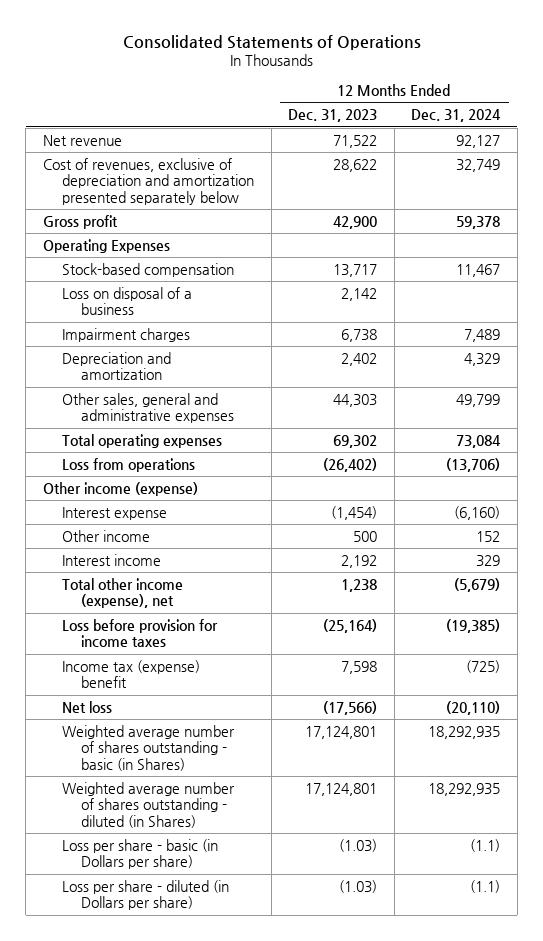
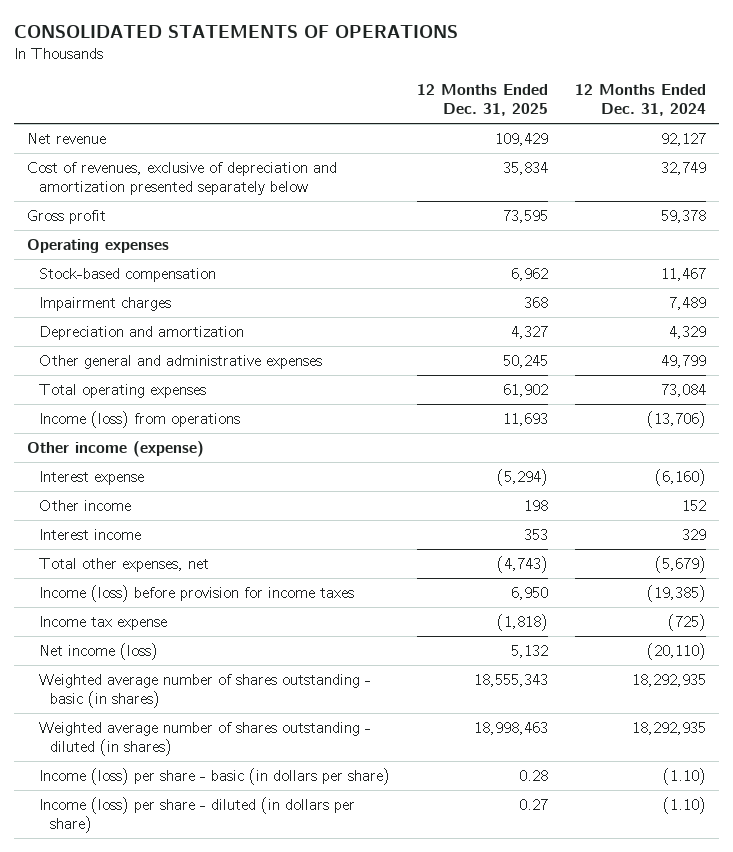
- Consolidated Statements of Operations
+ CONSOLIDATED STATEMENTS OF OPERATIONS
- | 12 Months Ended Dec. 31, 2023 | 12 Months Ended Dec. 31, 2024
+ | 12 Months Ended Dec. 31, 2025 | 12 Months Ended Dec. 31, 2024
- Operating Expenses
+ Operating expenses
- Loss on disposal of a business | 2,142 |
- Other sales, general and administrative expenses | 44,303 | 49,799
+ Other general and administrative expenses | 50,245 | 49,799
- Loss from operations | (26,402) | (13,706)
+ Income (loss) from operations | 11,693 | (13,706)
- Total other income (expense), net | 1,238 | (5,679)
- Loss before provision for income taxes | (25,164) | (19,385)
- Income tax (expense) benefit | 7,598 | (725)
- Net loss | (17,566) | (20,110)
- Weighted average number of shares outstanding - basic (in Shares) | 17,124,801 | 18,292,935
- Weighted average number of shares outstanding - diluted (in Shares) | 17,124,801 | 18,292,935
- Loss per share - basic (in Dollars per share) | (1.03) | (1.1)
- Loss per share - diluted (in Dollars per share) | (1.03) | (1.1)
+ Total other expenses, net | (4,743) | (5,679)
+ Income (loss) before provision for income taxes | 6,950 | (19,385)
+ Income tax expense | (1,818) | (725)
+ Net income (loss) | 5,132 | (20,110)
+ Weighted average number of shares outstanding - basic (in shares) | 18,555,343 | 18,292,935
+ Weighted average number of shares outstanding - diluted (in shares) | 18,998,463 | 18,292,935
+ Income (loss) per share - basic (in dollars per share) | 0.28 | (1.10)
+ Income (loss) per share - diluted (in dollars per share) | 0.27 | (1.10)

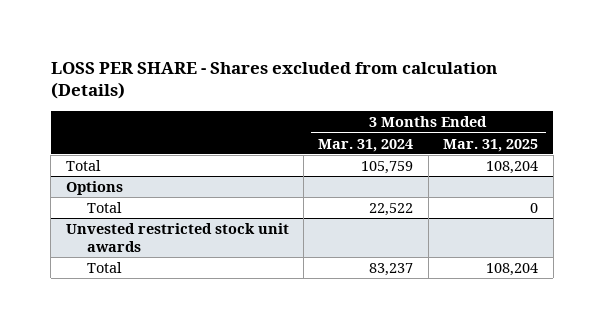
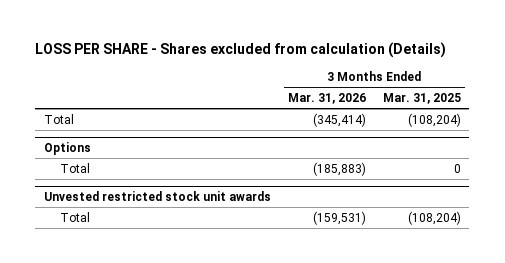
- | 3 Months Ended Mar. 31, 2024 | 3 Months Ended Mar. 31, 2025
+ | 3 Months Ended Mar. 31, 2026 | 3 Months Ended Mar. 31, 2025
- Total | 105,759 | 108,204
+ Total | (345,414) | (108,204)
@ Unvested restricted stock unit awards
- Total | 83,237 | 108,204
+ Total | (159,531) | (108,204)

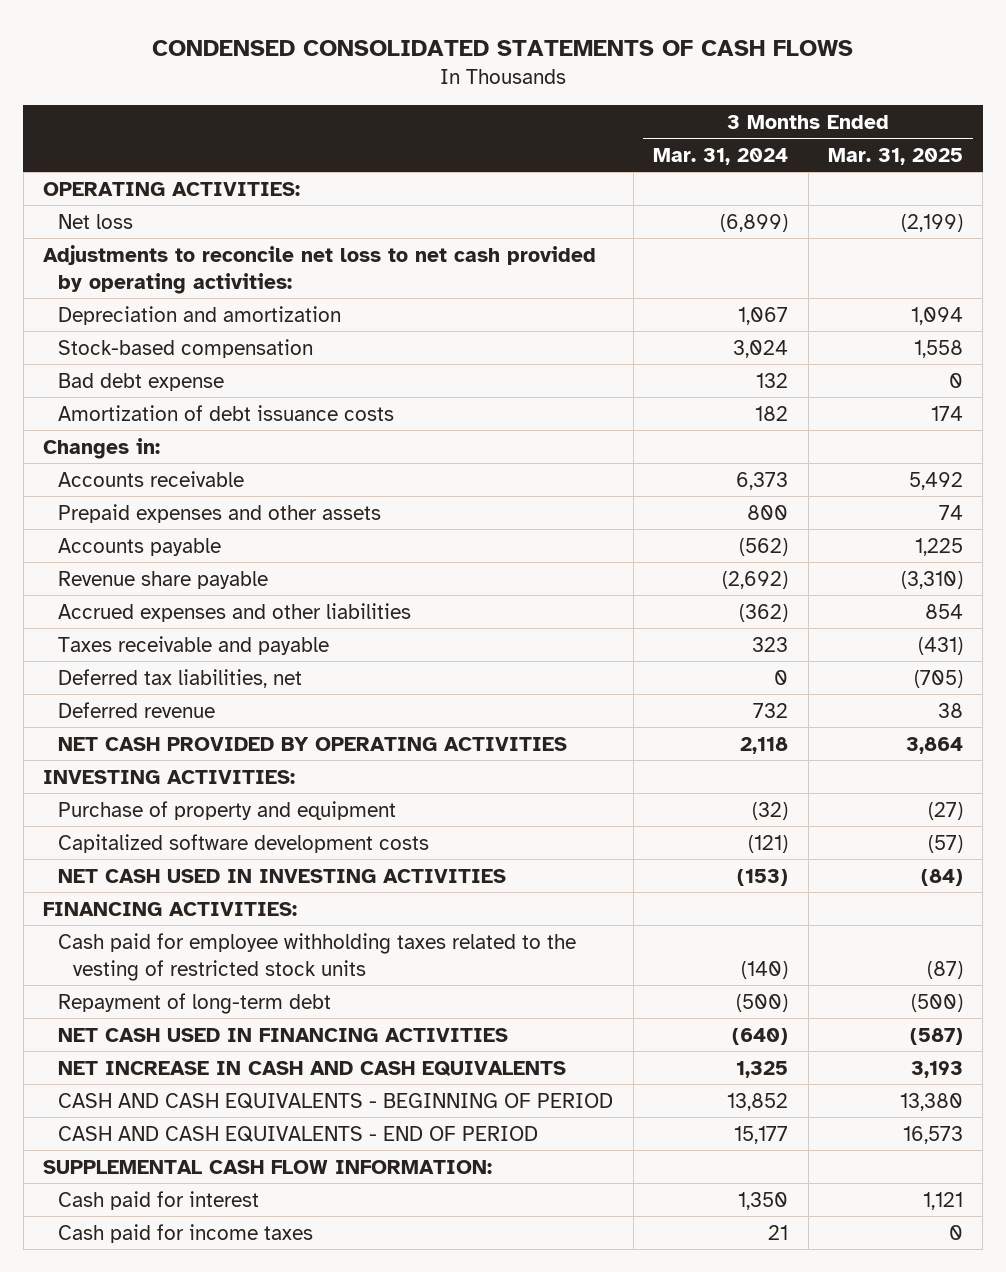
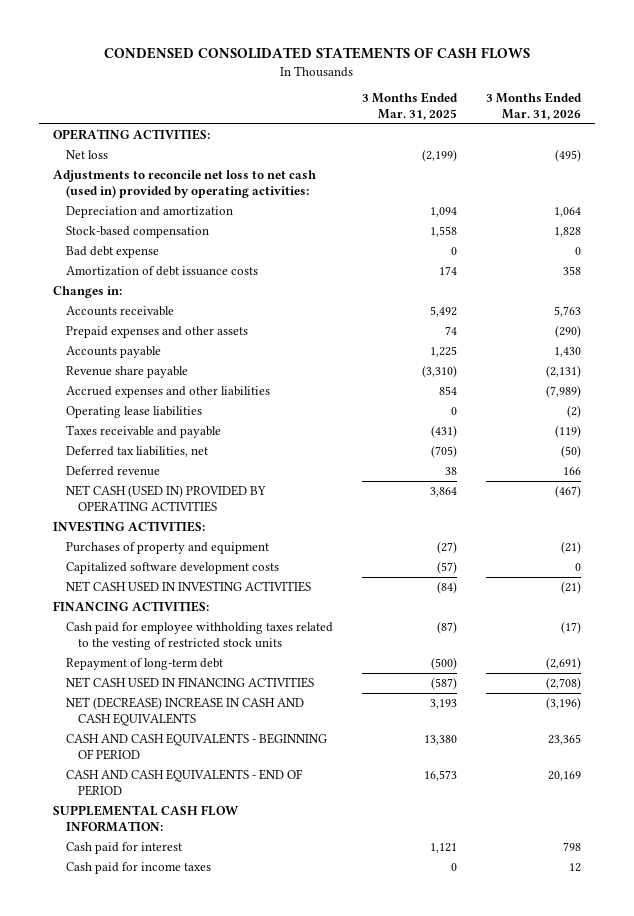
- | 3 Months Ended Mar. 31, 2024 | 3 Months Ended Mar. 31, 2025
+ | 3 Months Ended Mar. 31, 2025 | 3 Months Ended Mar. 31, 2026
- Adjustments to reconcile net loss to net cash provided by operating activities:
+ Adjustments to reconcile net loss to net cash (used in) provided by operating activities:
+ Operating lease liabilities | 0 | (2)
- NET CASH PROVIDED BY OPERATING ACTIVITIES | 2,118 | 3,864
+ NET CASH (USED IN) PROVIDED BY OPERATING ACTIVITIES | 3,864 | (467)
- Purchase of property and equipment | (32) | (27)
+ Purchases of property and equipment | (27) | (21)
- NET INCREASE IN CASH AND CASH EQUIVALENTS | 1,325 | 3,193
+ NET (DECREASE) INCREASE IN CASH AND CASH EQUIVALENTS | 3,193 | (3,196)

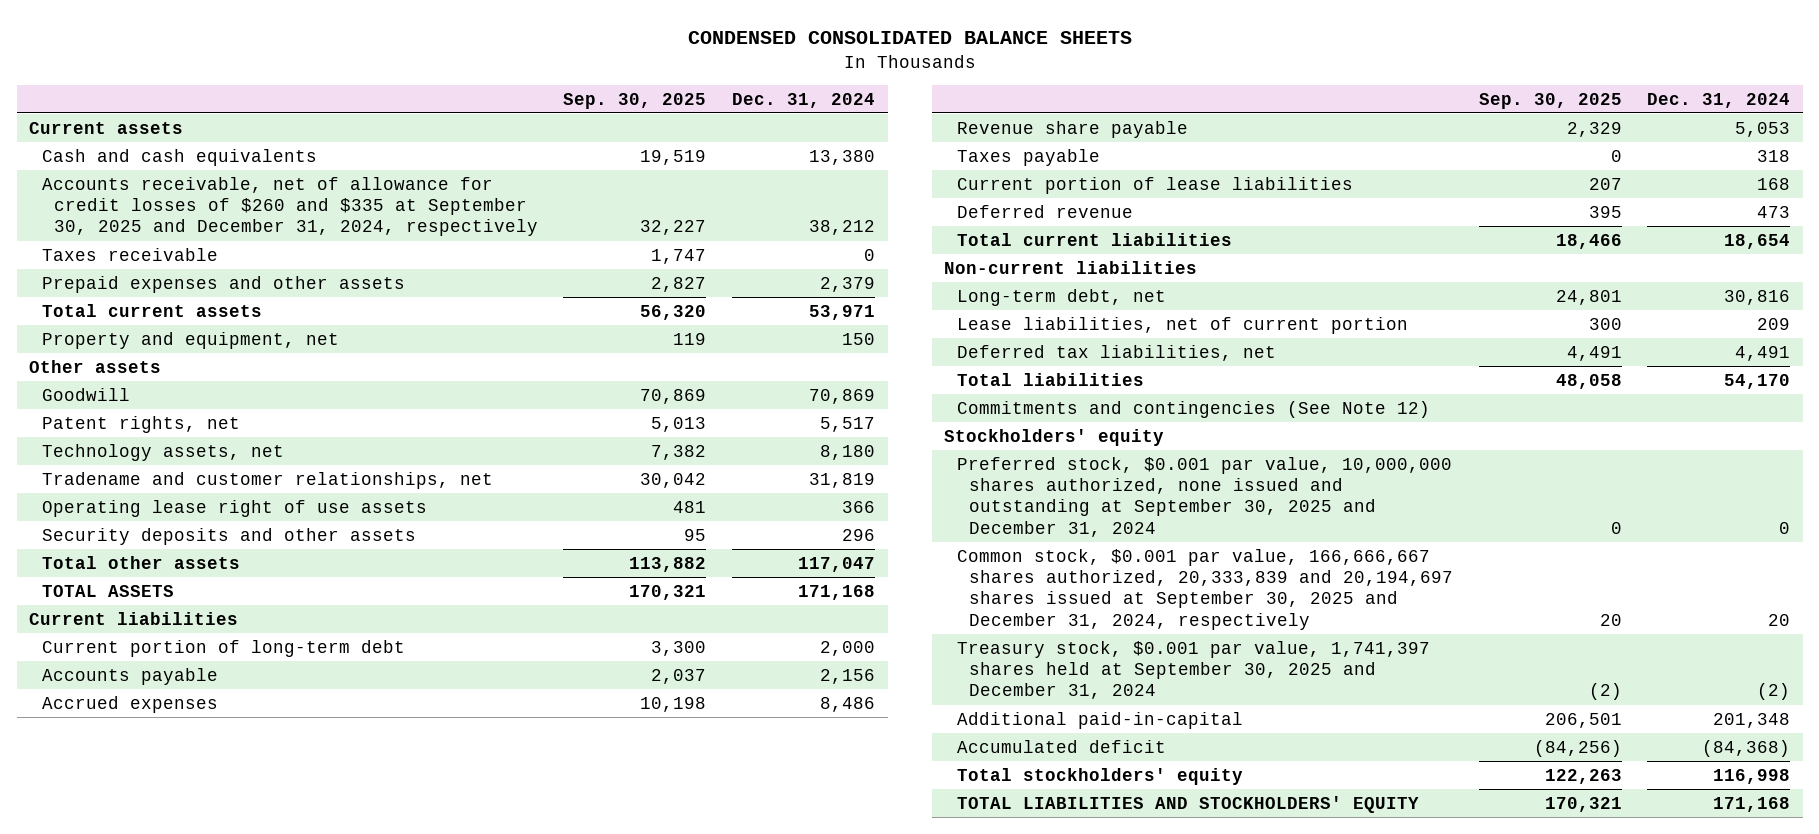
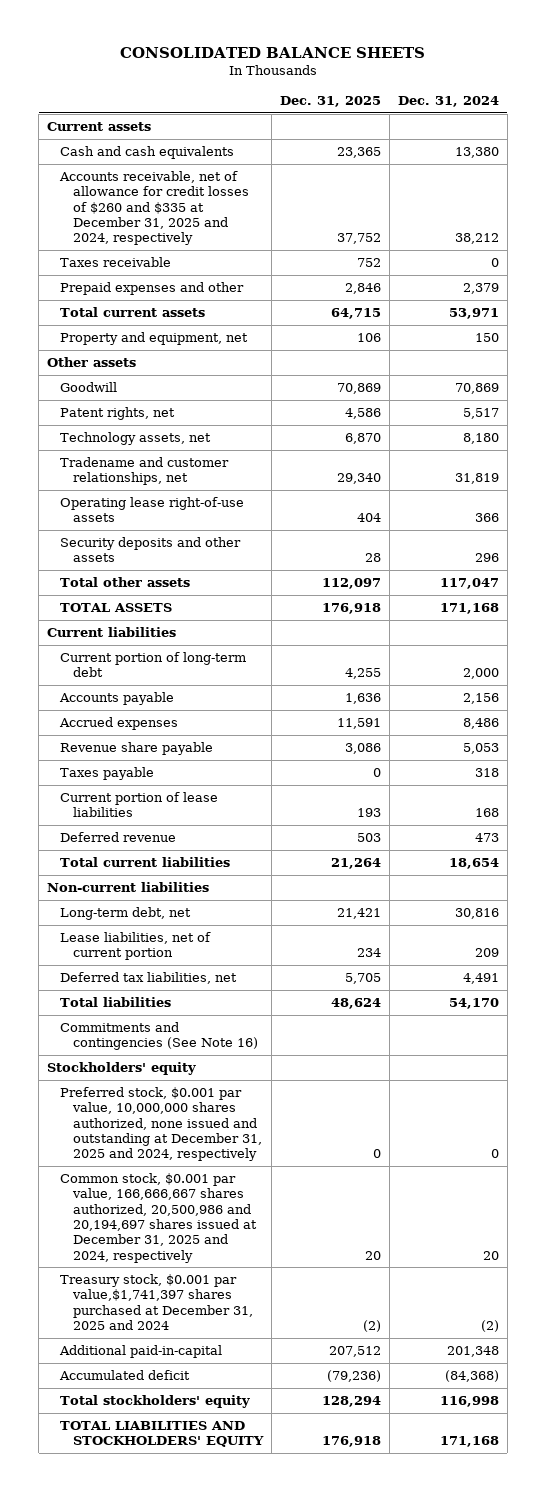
- CONDENSED CONSOLIDATED BALANCE SHEETS
+ CONSOLIDATED BALANCE SHEETS
- | Sep. 30, 2025 | Dec. 31, 2024
+ | Dec. 31, 2025 | Dec. 31, 2024
- Accounts receivable, net of allowance for credit losses of $260 and $335 at September 30, 2025 and December 31, 2024, respectively | 32,227 | 38,212
+ Accounts receivable, net of allowance for credit losses of $260 and $335 at December 31, 2025 and 2024, respectively | 37,752 | 38,212
- Prepaid expenses and other assets | 2,827 | 2,379
+ Prepaid expenses and other | 2,846 | 2,379
- Operating lease right of use assets | 481 | 366
+ Operating lease right-of-use assets | 404 | 366
- Commitments and contingencies (See Note 12)
+ Commitments and contingencies (See Note 16)
- Preferred stock, $0.001 par value, 10,000,000 shares authorized, none issued and outstanding at September 30, 2025 and December 31, 2024 | 0 | 0
- Common stock, $0.001 par value, 166,666,667 shares authorized, 20,333,839 and 20,194,697 shares issued at September 30, 2025 and December 31, 2024, respectively | 20 | 20
- Treasury stock, $0.001 par value, 1,741,397 shares held at September 30, 2025 and December 31, 2024 | (2) | (2)
+ Preferred stock, $0.001 par value, 10,000,000 shares authorized, none issued and outstanding at December 31, 2025 and 2024, respectively | 0 | 0
+ Common stock, $0.001 par value, 166,666,667 shares authorized, 20,500,986 and 20,194,697 shares issued at December 31, 2025 and 2024, respectively | 20 | 20
+ Treasury stock, $0.001 par value,$1,741,397 shares purchased at December 31, 2025 and 2024 | (2) | (2)

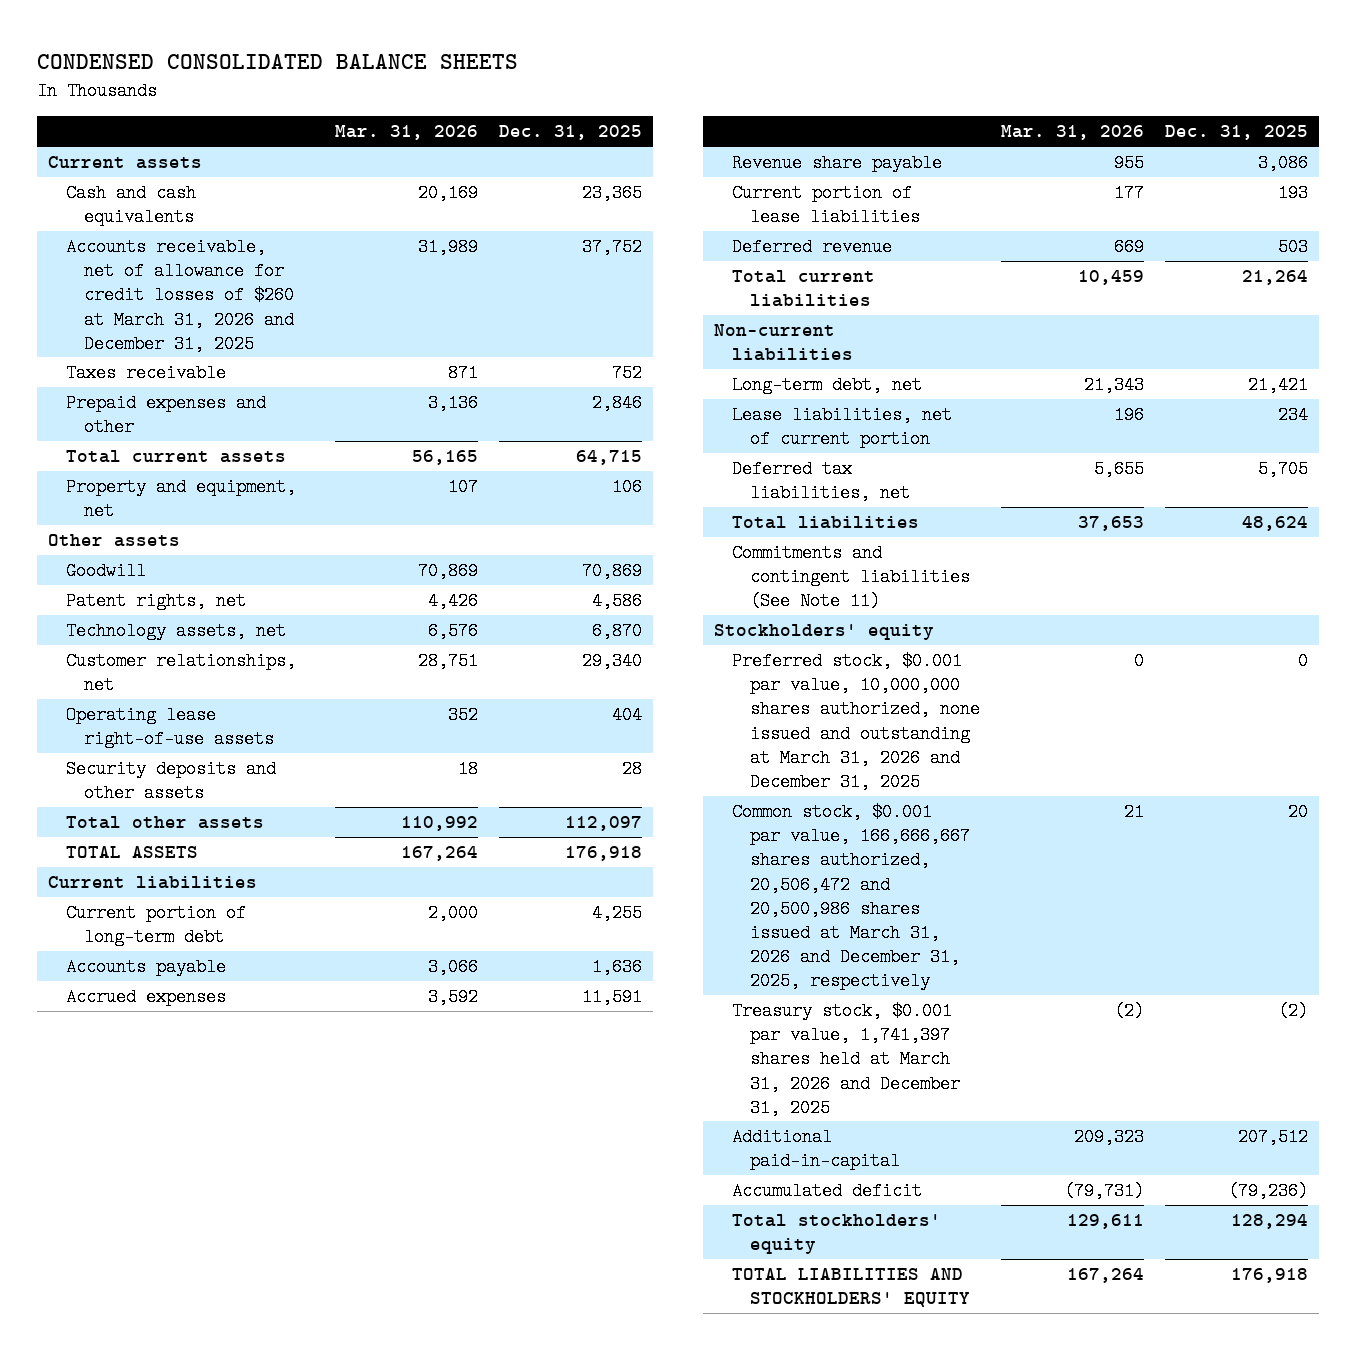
- CONSOLIDATED BALANCE SHEETS
+ CONDENSED CONSOLIDATED BALANCE SHEETS
- | Dec. 31, 2025 | Dec. 31, 2024
+ | Mar. 31, 2026 | Dec. 31, 2025
- Accounts receivable, net of allowance for credit losses of $260 and $335 at December 31, 2025 and 2024, respectively | 37,752 | 38,212
+ Accounts receivable, net of allowance for credit losses of $260 at March 31, 2026 and December 31, 2025 | 31,989 | 37,752
- Tradename and customer relationships, net | 29,340 | 31,819
+ Customer relationships, net | 28,751 | 29,340
- Taxes payable | 0 | 318
- Commitments and contingencies (See Note 16)
+ Commitments and contingent liabilities (See Note 11)
- Preferred stock, $0.001 par value, 10,000,000 shares authorized, none issued and outstanding at December 31, 2025 and 2024, respectively | 0 | 0
- Common stock, $0.001 par value, 166,666,667 shares authorized, 20,500,986 and 20,194,697 shares issued at December 31, 2025 and 2024, respectively | 20 | 20
- Treasury stock, $0.001 par value,$1,741,397 shares purchased at December 31, 2025 and 2024 | (2) | (2)
+ Preferred stock, $0.001 par value, 10,000,000 shares authorized, none issued and outstanding at March 31, 2026 and December 31, 2025 | 0 | 0
+ Common stock, $0.001 par value, 166,666,667 shares authorized, 20,506,472 and 20,500,986 shares issued at March 31, 2026 and December 31, 2025, respectively | 21 | 20
+ Treasury stock, $0.001 par value, 1,741,397 shares held at March 31, 2026 and December 31, 2025 | (2) | (2)

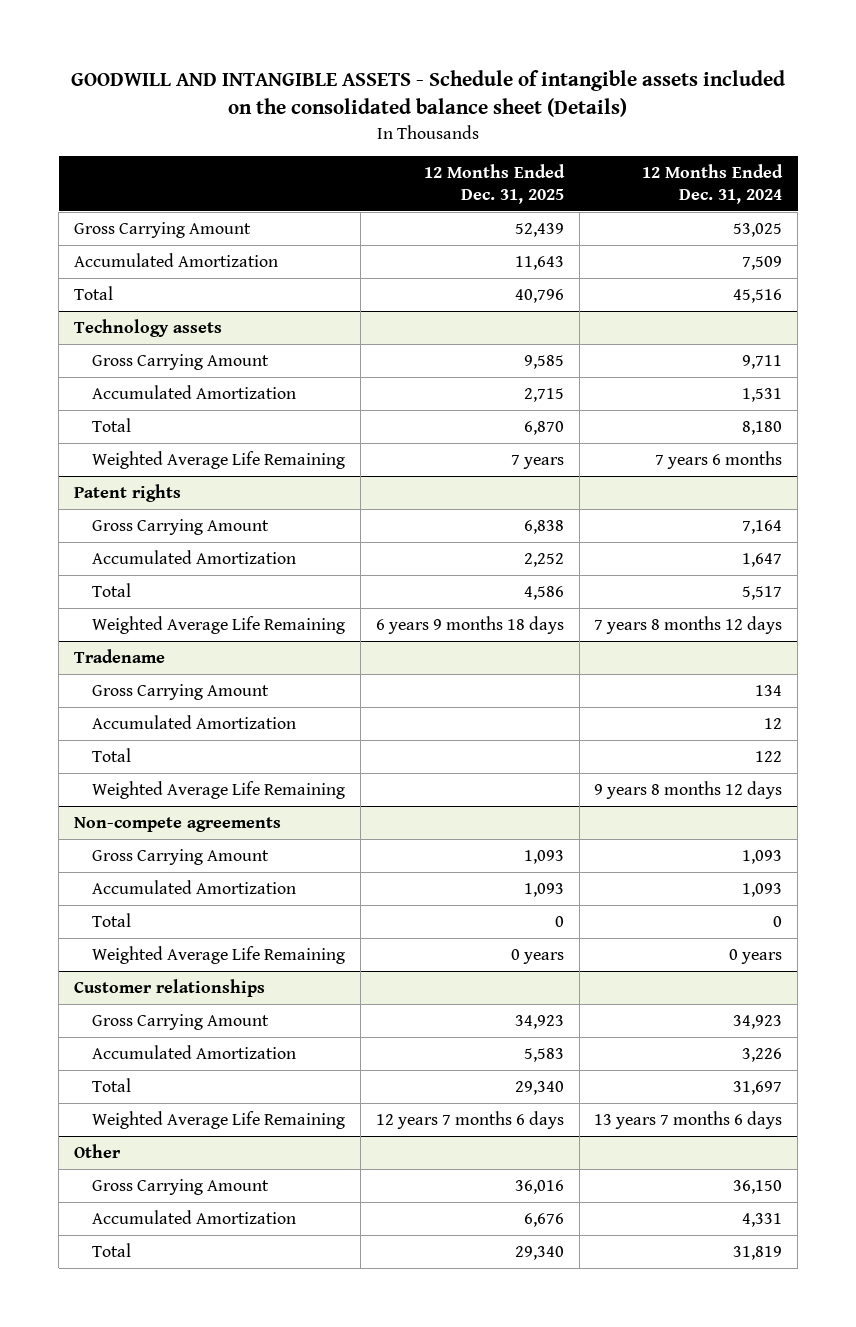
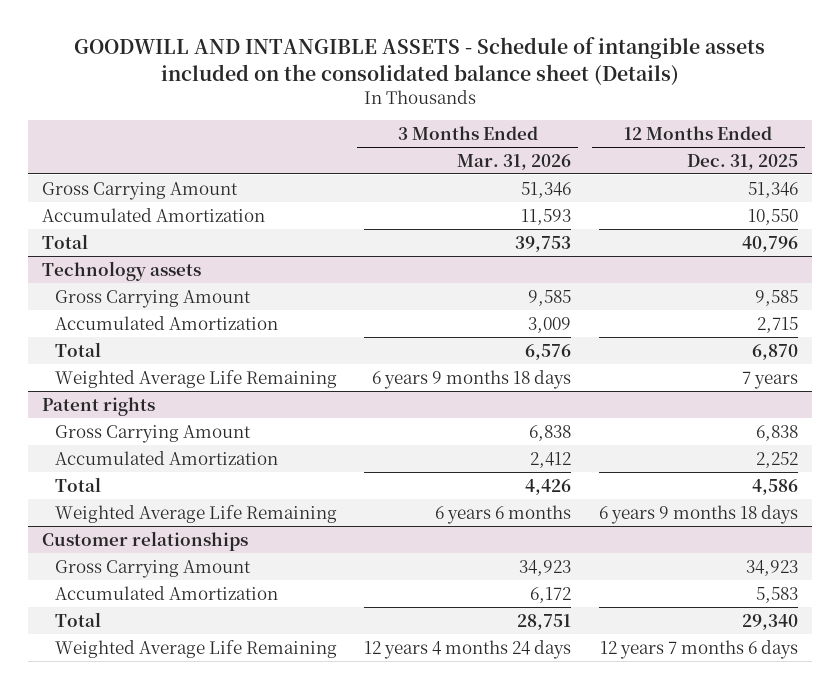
- | 12 Months Ended Dec. 31, 2025 | 12 Months Ended Dec. 31, 2024
+ | 3 Months Ended Mar. 31, 2026 | 12 Months Ended Dec. 31, 2025
- Gross Carrying Amount | 52,439 | 53,025
- Accumulated Amortization | 11,643 | 7,509
+ Gross Carrying Amount | 51,346 | 51,346
+ Accumulated Amortization | 11,593 | 10,550
- Tradename
- Gross Carrying Amount | | 134
- Accumulated Amortization | | 12
- Total | | 122
- Weighted Average Life Remaining | | 9 years 8 months 12 days
- Non-compete agreements
- Gross Carrying Amount | 1,093 | 1,093
- Accumulated Amortization | 1,093 | 1,093
- Total | 0 | 0
- Weighted Average Life Remaining | 0 years | 0 years
- Other
- Gross Carrying Amount | 36,016 | 36,150
- Accumulated Amortization | 6,676 | 4,331
- Total | 29,340 | 31,819

